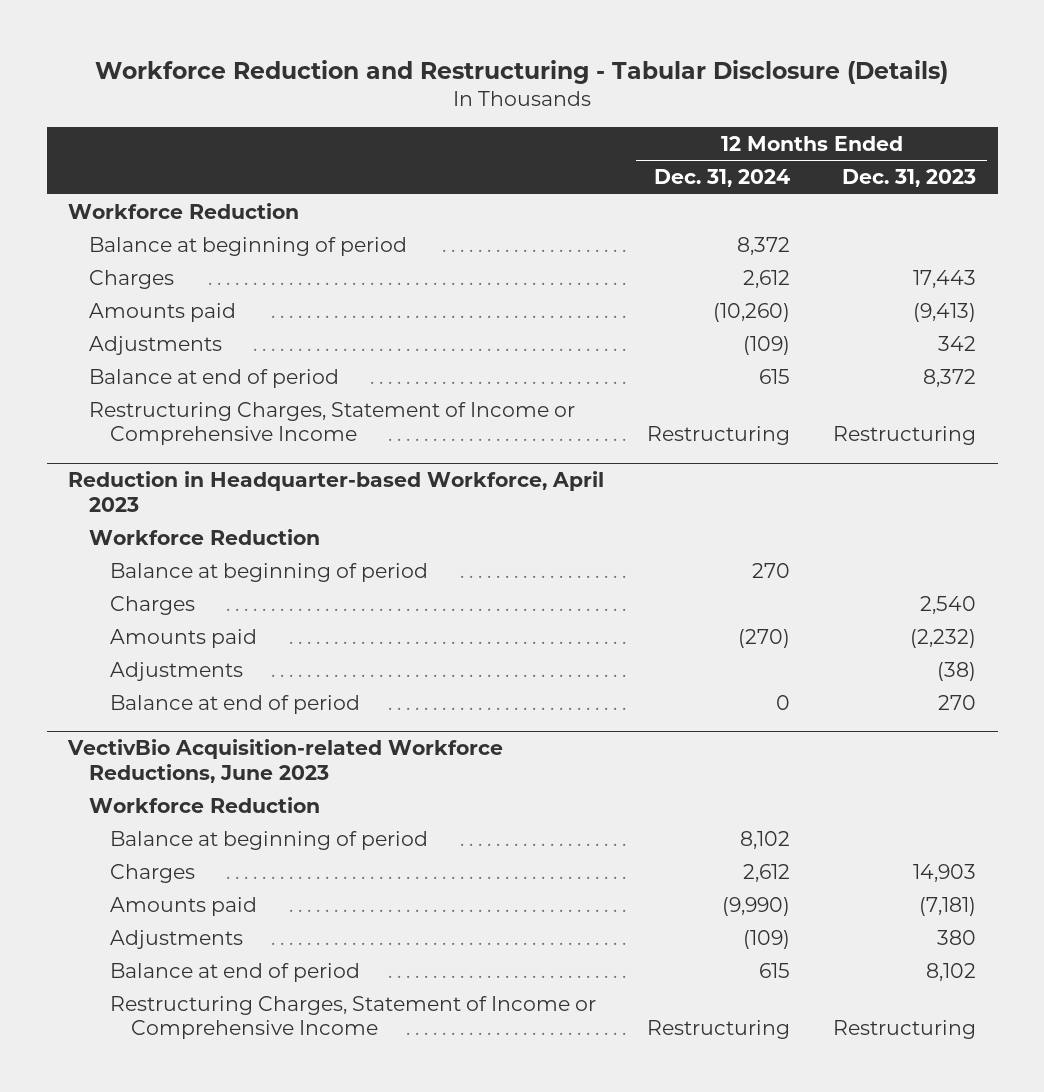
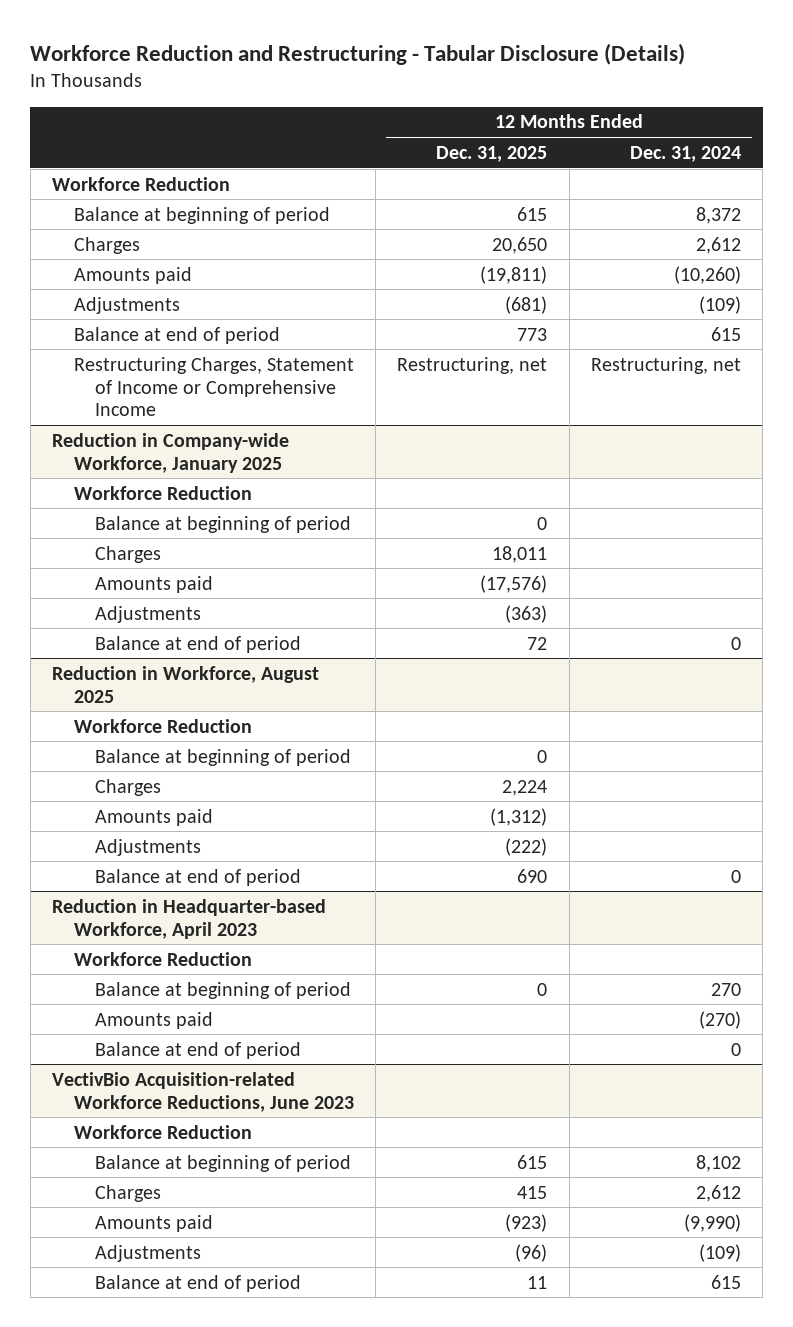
- | 12 Months Ended Dec. 31, 2024 | 12 Months Ended Dec. 31, 2023
+ | 12 Months Ended Dec. 31, 2025 | 12 Months Ended Dec. 31, 2024
- Restructuring Charges, Statement of Income or Comprehensive Income | Restructuring | Restructuring
+ Restructuring Charges, Statement of Income or Comprehensive Income | Restructuring, net | Restructuring, net
+ Reduction in Company-wide Workforce, January 2025
+ Workforce Reduction
+ Balance at beginning of period | 0 |
+ Charges | 18,011 |
+ Amounts paid | (17,576) |
+ Adjustments | (363) |
+ Balance at end of period | 72 | 0
+ Reduction in Workforce, August 2025
+ Workforce Reduction
+ Balance at beginning of period | 0 |
+ Charges | 2,224 |
+ Amounts paid | (1,312) |
+ Adjustments | (222) |
+ Balance at end of period | 690 | 0
@ Reduction in Headquarter-based Workforce, April 2023
- Charges | | 2,540
- Adjustments | | (38)
@ VectivBio Acquisition-related Workforce Reductions, June 2023
- Restructuring Charges, Statement of Income or Comprehensive Income | Restructuring | Restructuring

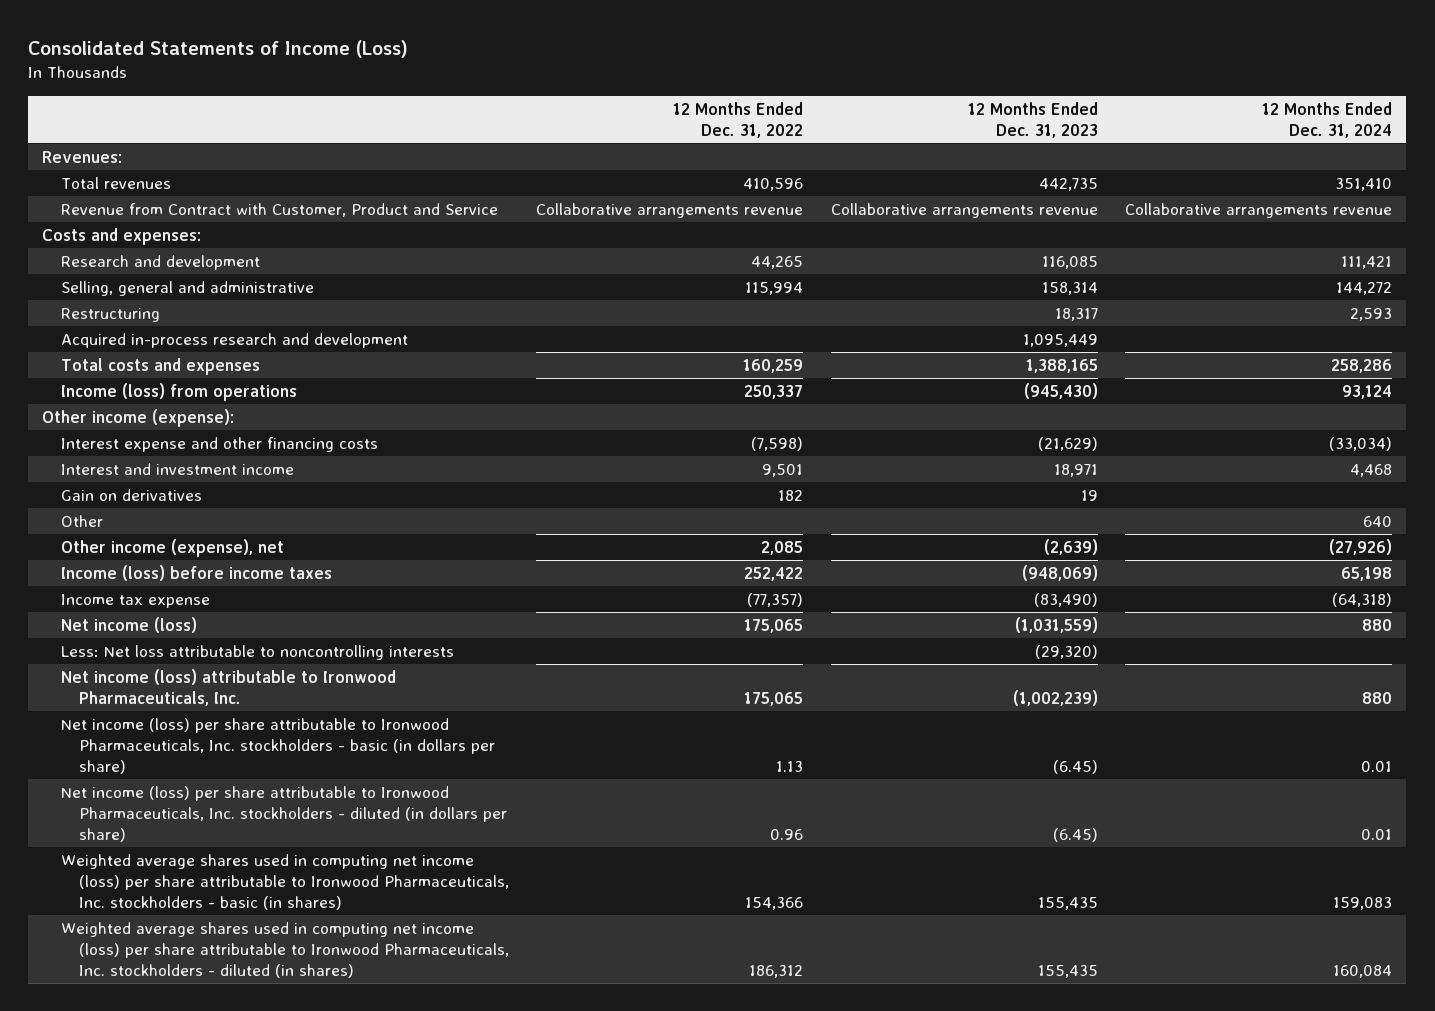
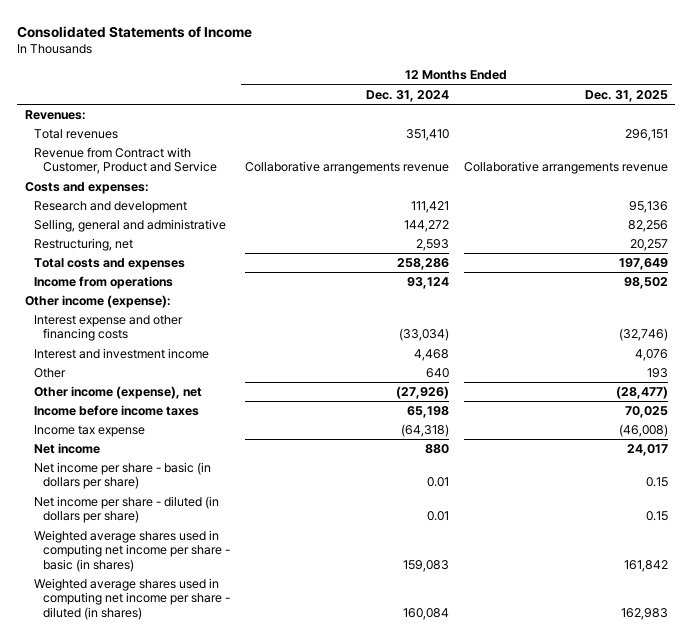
- Consolidated Statements of Income (Loss)
+ Consolidated Statements of Income
- | 12 Months Ended Dec. 31, 2022 | 12 Months Ended Dec. 31, 2023 | 12 Months Ended Dec. 31, 2024
+ | 12 Months Ended Dec. 31, 2024 | 12 Months Ended Dec. 31, 2025
- Restructuring | | 18,317 | 2,593
- Acquired in-process research and development | | 1,095,449 |
+ Restructuring, net | 2,593 | 20,257
- Income (loss) from operations | 250,337 | (945,430) | 93,124
+ Income from operations | 93,124 | 98,502
- Gain on derivatives | 182 | 19 |
- Income (loss) before income taxes | 252,422 | (948,069) | 65,198
+ Income before income taxes | 65,198 | 70,025
- Net income (loss) | 175,065 | (1,031,559) | 880
- Less: Net loss attributable to noncontrolling interests | | (29,320) |
- Net income (loss) attributable to Ironwood Pharmaceuticals, Inc. | 175,065 | (1,002,239) | 880
- Net income (loss) per share attributable to Ironwood Pharmaceuticals, Inc. stockholders - basic (in dollars per share) | 1.13 | (6.45) | 0.01
- Net income (loss) per share attributable to Ironwood Pharmaceuticals, Inc. stockholders - diluted (in dollars per share) | 0.96 | (6.45) | 0.01
- Weighted average shares used in computing net income (loss) per share attributable to Ironwood Pharmaceuticals, Inc. stockholders - basic (in shares) | 154,366 | 155,435 | 159,083
- Weighted average shares used in computing net income (loss) per share attributable to Ironwood Pharmaceuticals, Inc. stockholders - diluted (in shares) | 186,312 | 155,435 | 160,084
+ Net income | 880 | 24,017
+ Net income per share - basic (in dollars per share) | 0.01 | 0.15
+ Net income per share - diluted (in dollars per share) | 0.01 | 0.15
+ Weighted average shares used in computing net income per share - basic (in shares) | 159,083 | 161,842
+ Weighted average shares used in computing net income per share - diluted (in shares) | 160,084 | 162,983

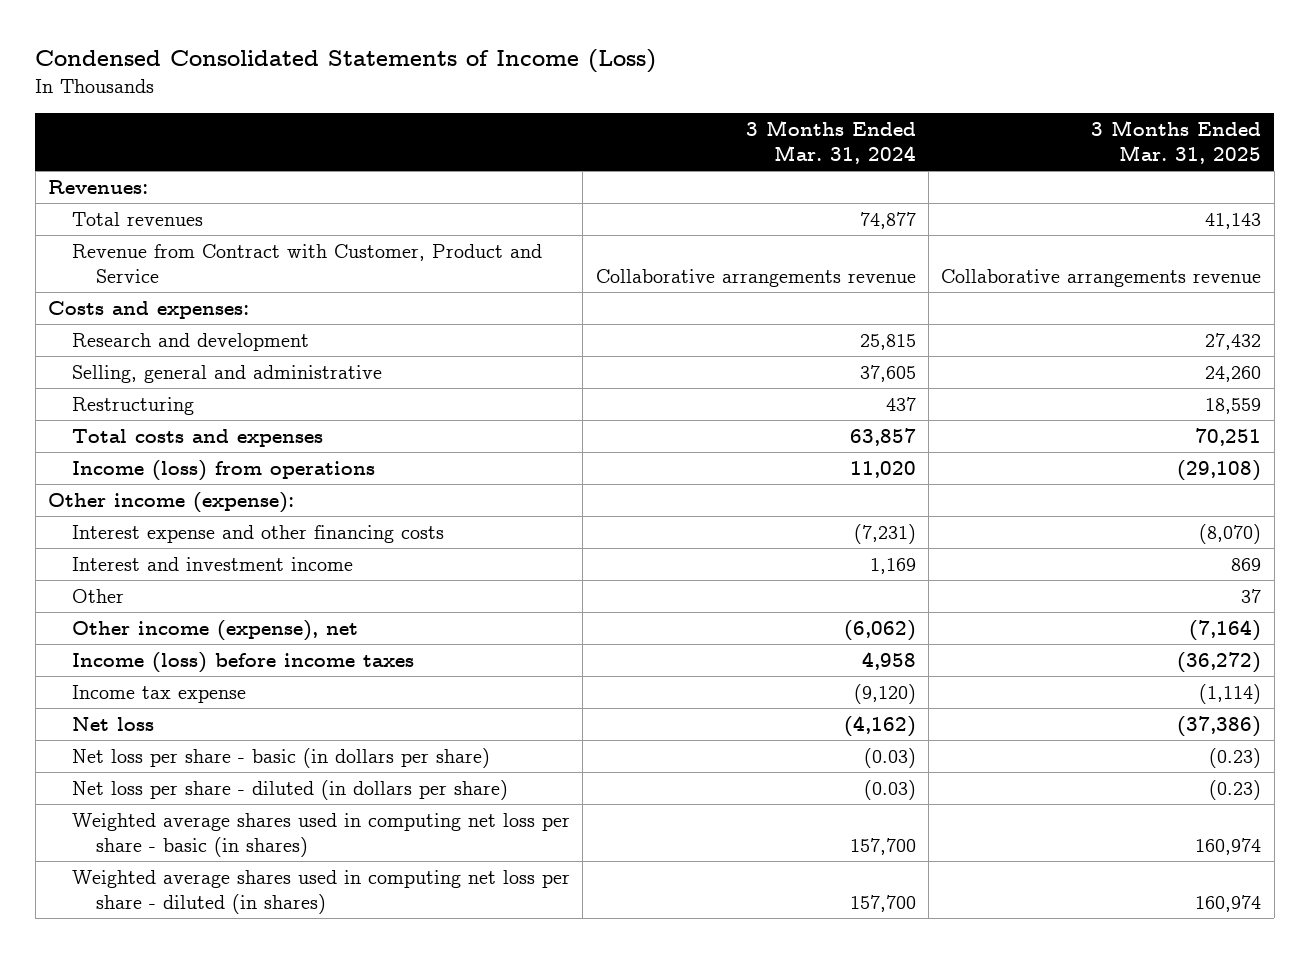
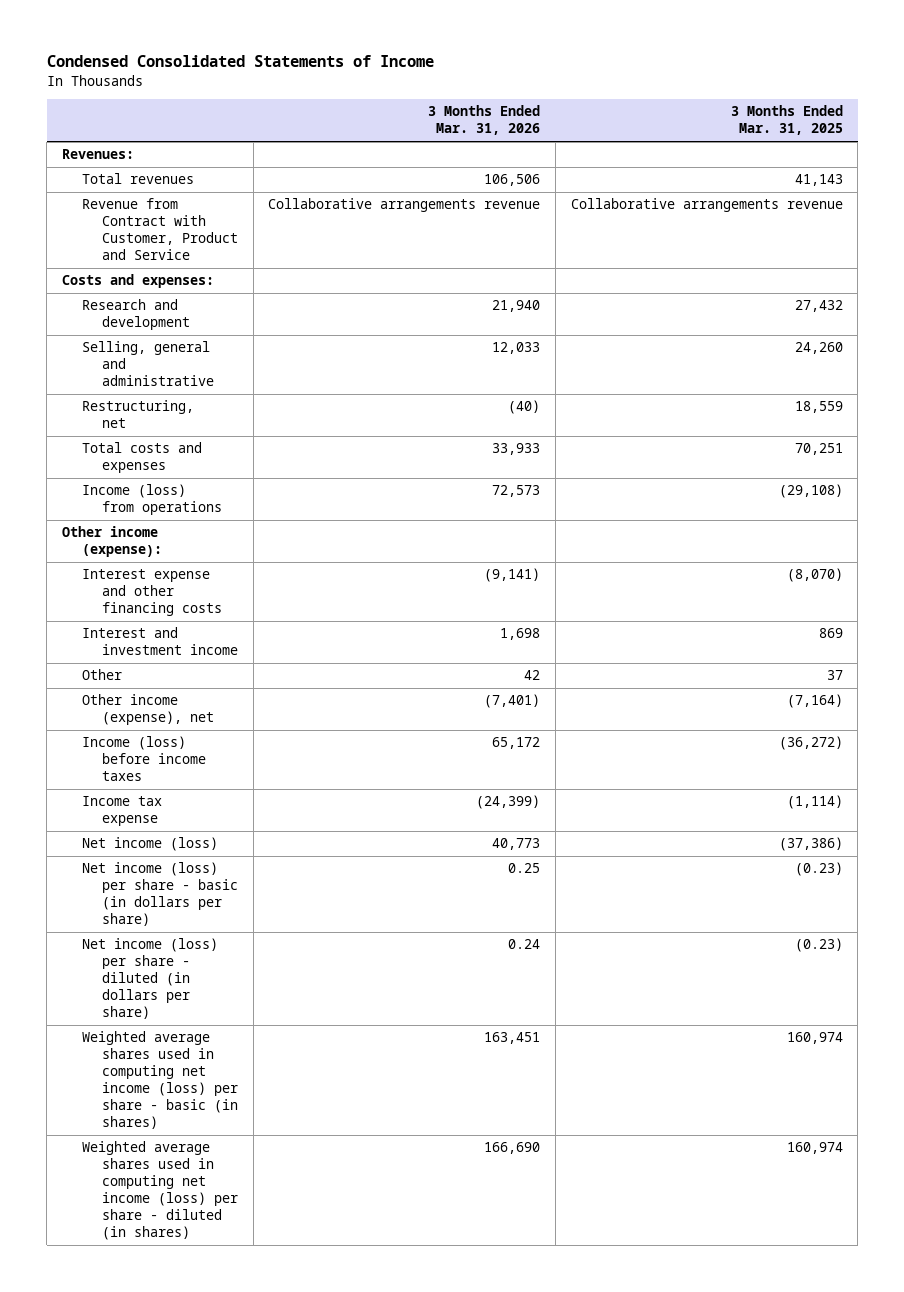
- Condensed Consolidated Statements of Income (Loss)
+ Condensed Consolidated Statements of Income
- | 3 Months Ended Mar. 31, 2024 | 3 Months Ended Mar. 31, 2025
+ | 3 Months Ended Mar. 31, 2026 | 3 Months Ended Mar. 31, 2025
- Restructuring | 437 | 18,559
+ Restructuring, net | (40) | 18,559
- Net loss | (4,162) | (37,386)
- Net loss per share - basic (in dollars per share) | (0.03) | (0.23)
- Net loss per share - diluted (in dollars per share) | (0.03) | (0.23)
- Weighted average shares used in computing net loss per share - basic (in shares) | 157,700 | 160,974
- Weighted average shares used in computing net loss per share - diluted (in shares) | 157,700 | 160,974
+ Net income (loss) | 40,773 | (37,386)
+ Net income (loss) per share - basic (in dollars per share) | 0.25 | (0.23)
+ Net income (loss) per share - diluted (in dollars per share) | 0.24 | (0.23)
+ Weighted average shares used in computing net income (loss) per share - basic (in shares) | 163,451 | 160,974
+ Weighted average shares used in computing net income (loss) per share - diluted (in shares) | 166,690 | 160,974

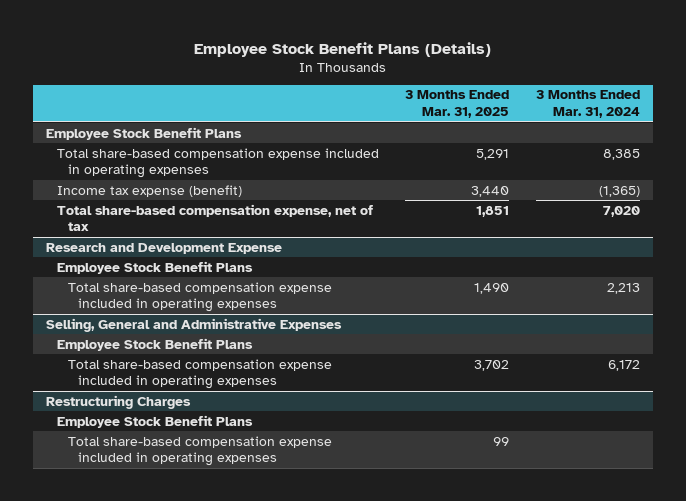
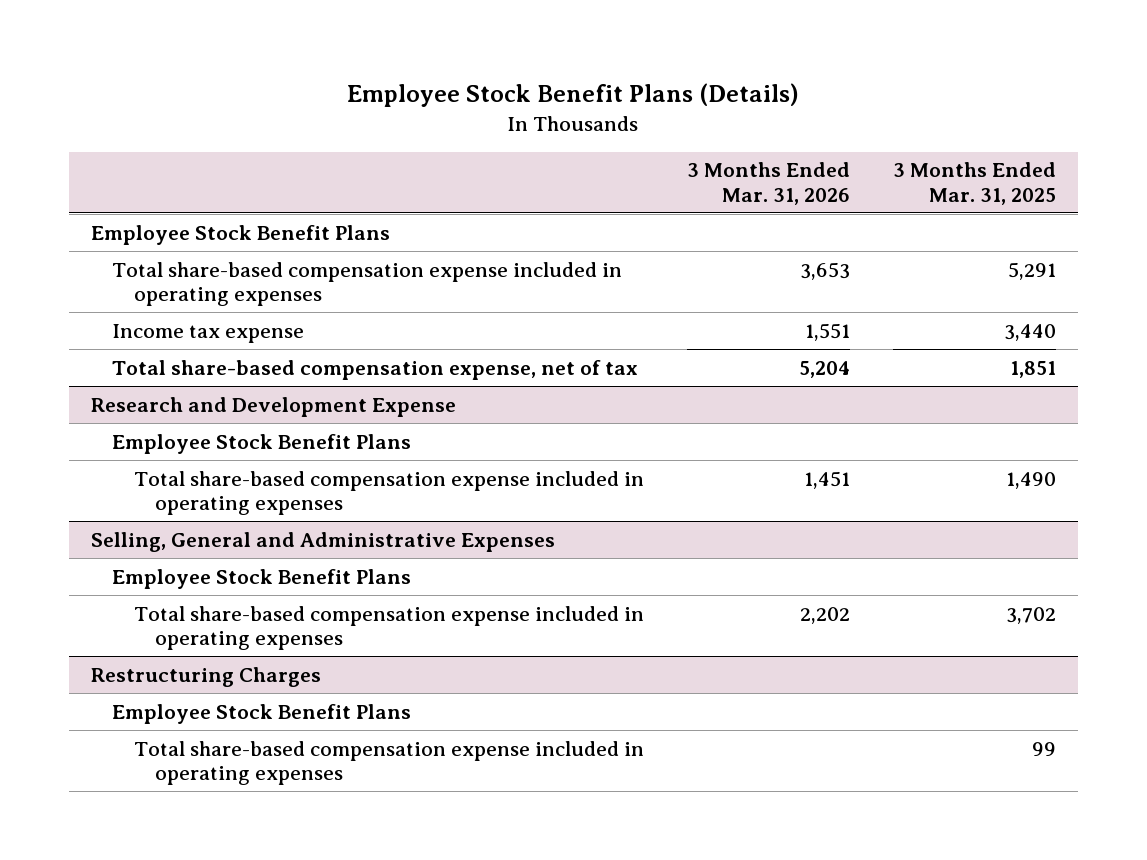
- | 3 Months Ended Mar. 31, 2025 | 3 Months Ended Mar. 31, 2024
+ | 3 Months Ended Mar. 31, 2026 | 3 Months Ended Mar. 31, 2025
- Income tax expense (benefit) | 3,440 | (1,365)
+ Income tax expense | 1,551 | 3,440

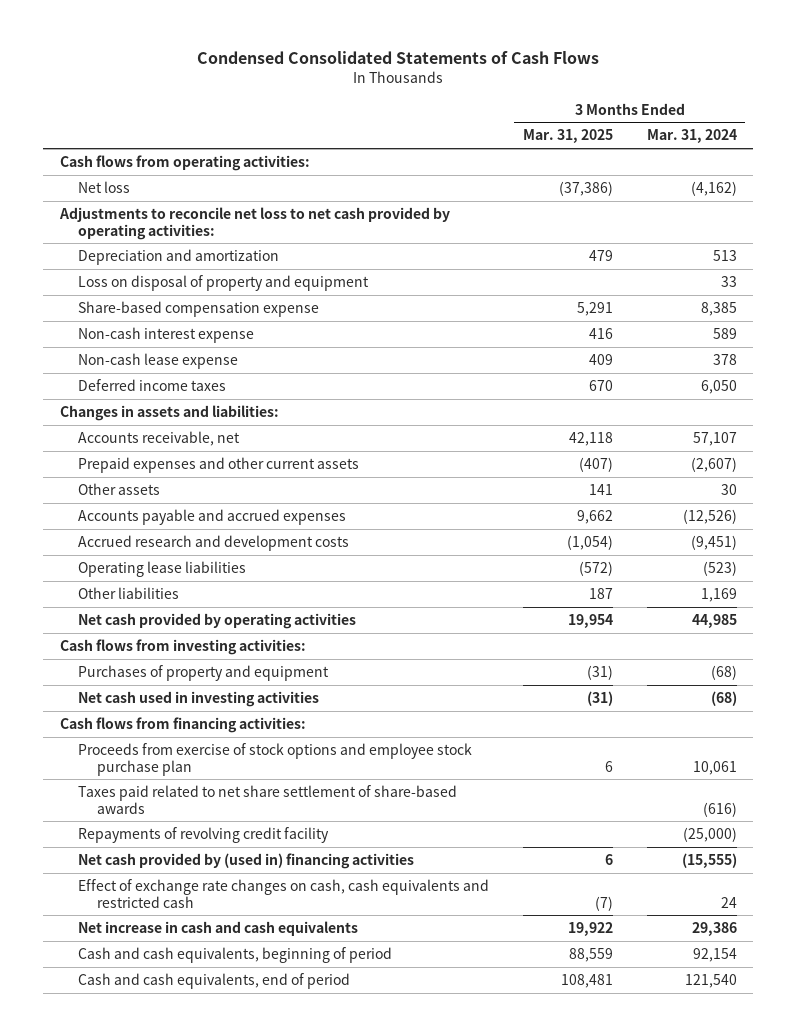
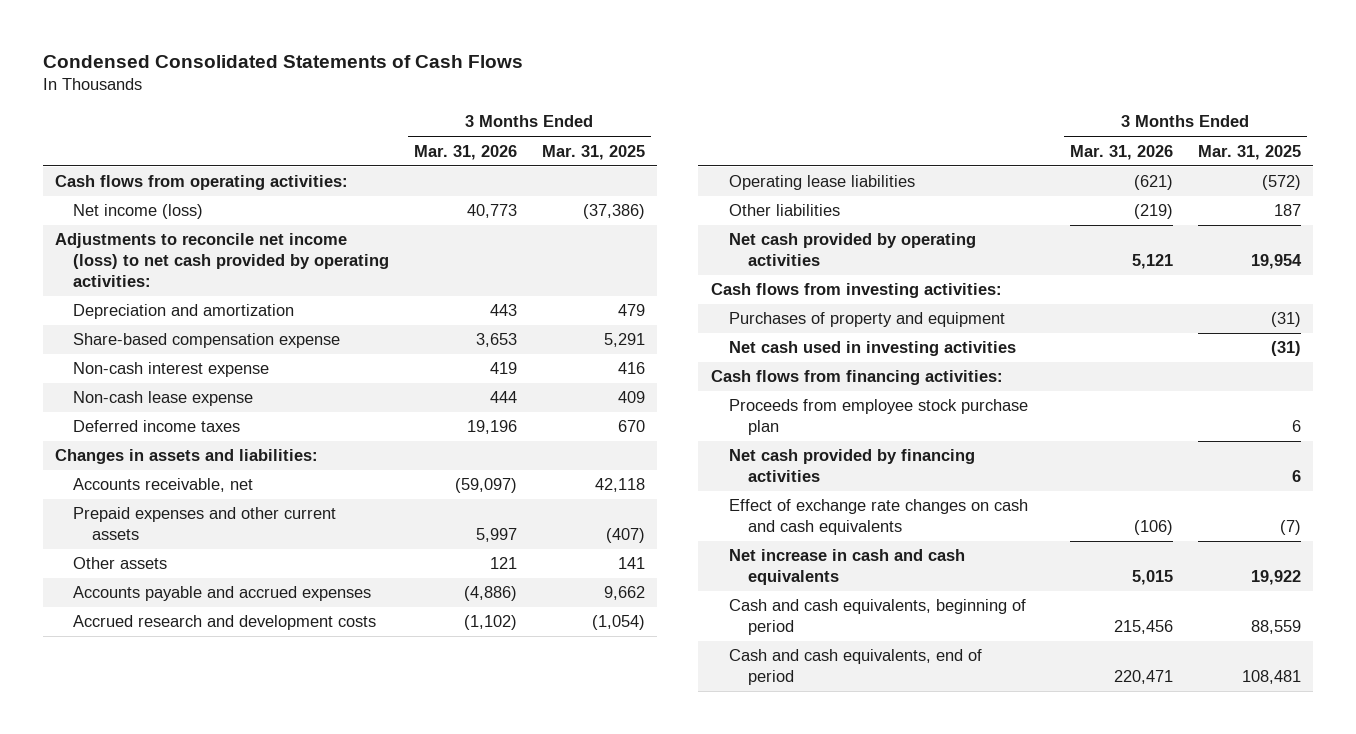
- | 3 Months Ended Mar. 31, 2025 | 3 Months Ended Mar. 31, 2024
+ | 3 Months Ended Mar. 31, 2026 | 3 Months Ended Mar. 31, 2025
- Net loss | (37,386) | (4,162)
- Adjustments to reconcile net loss to net cash provided by operating activities:
+ Net income (loss) | 40,773 | (37,386)
+ Adjustments to reconcile net income (loss) to net cash provided by operating activities:
- Loss on disposal of property and equipment | | 33
- Proceeds from exercise of stock options and employee stock purchase plan | 6 | 10,061
- Taxes paid related to net share settlement of share-based awards | | (616)
- Repayments of revolving credit facility | | (25,000)
- Net cash provided by (used in) financing activities | 6 | (15,555)
- Effect of exchange rate changes on cash, cash equivalents and restricted cash | (7) | 24
+ Proceeds from employee stock purchase plan | | 6
+ Net cash provided by financing activities | | 6
+ Effect of exchange rate changes on cash and cash equivalents | (106) | (7)

